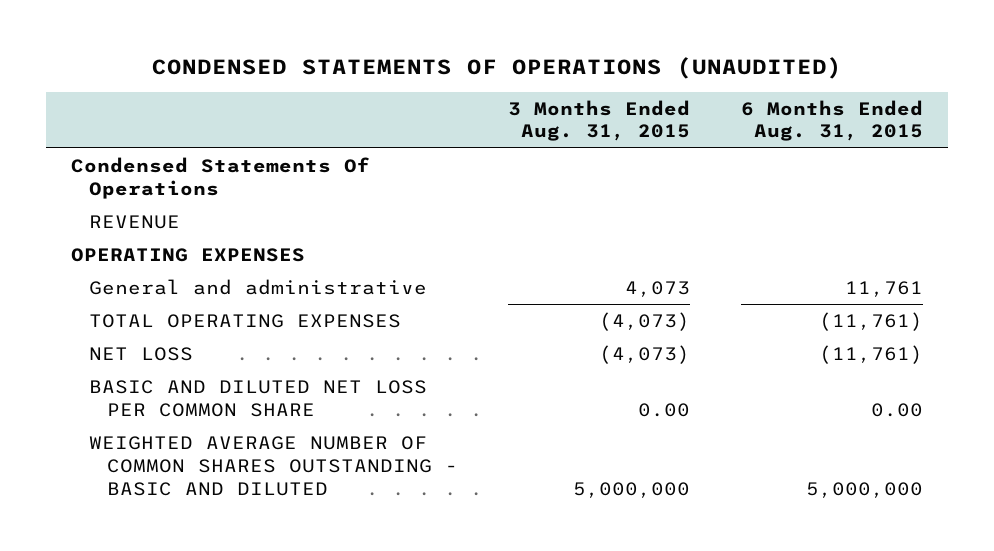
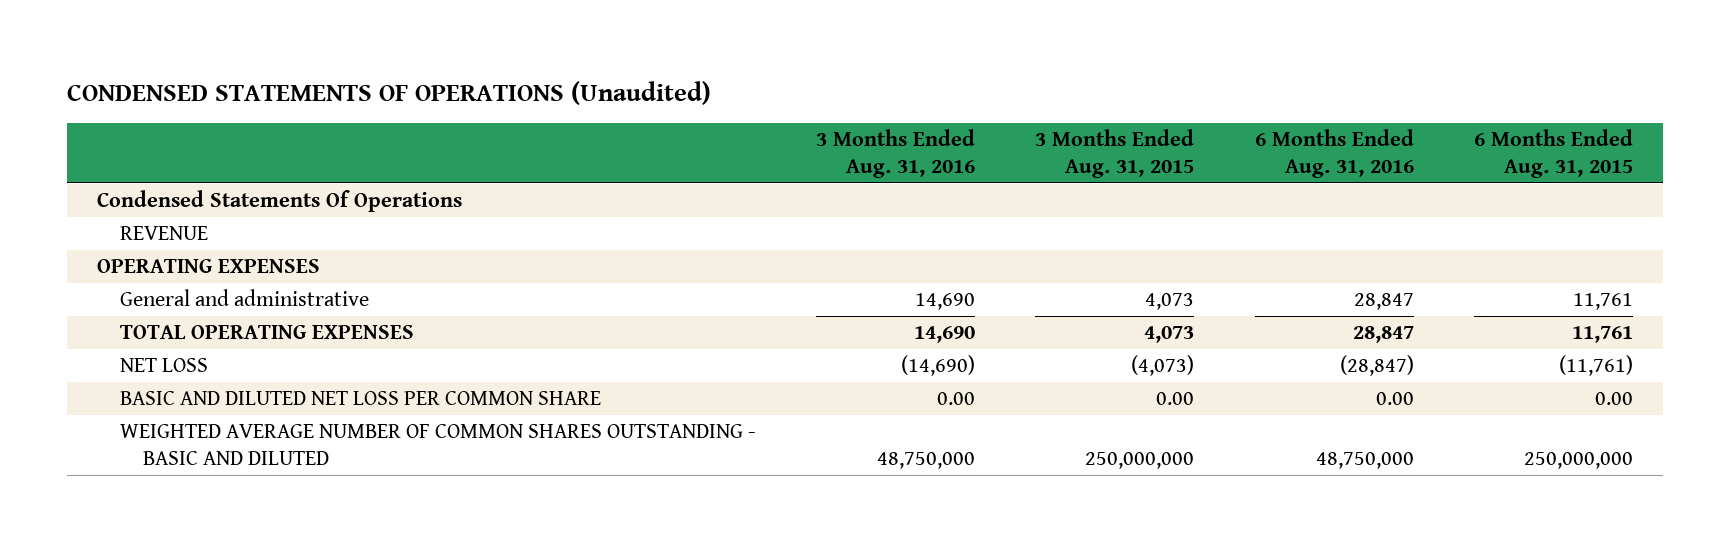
- CONDENSED STATEMENTS OF OPERATIONS (UNAUDITED)
+ CONDENSED STATEMENTS OF OPERATIONS (Unaudited)
- | 3 Months Ended Aug. 31, 2015 | 6 Months Ended Aug. 31, 2015
+ | 3 Months Ended Aug. 31, 2016 | 3 Months Ended Aug. 31, 2015 | 6 Months Ended Aug. 31, 2016 | 6 Months Ended Aug. 31, 2015
- TOTAL OPERATING EXPENSES | (4,073) | (11,761)
+ TOTAL OPERATING EXPENSES | 14,690 | 4,073 | 28,847 | 11,761
- WEIGHTED AVERAGE NUMBER OF COMMON SHARES OUTSTANDING - BASIC AND DILUTED | 5,000,000 | 5,000,000
+ WEIGHTED AVERAGE NUMBER OF COMMON SHARES OUTSTANDING - BASIC AND DILUTED | 48,750,000 | 250,000,000 | 48,750,000 | 250,000,000

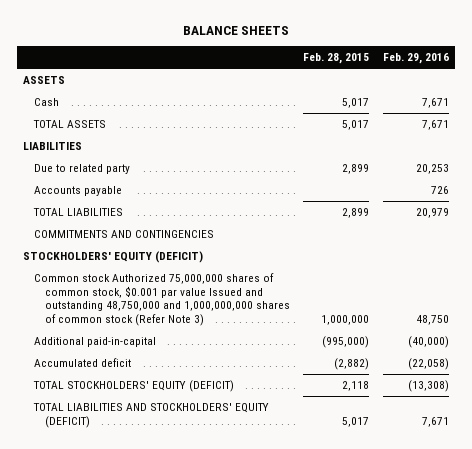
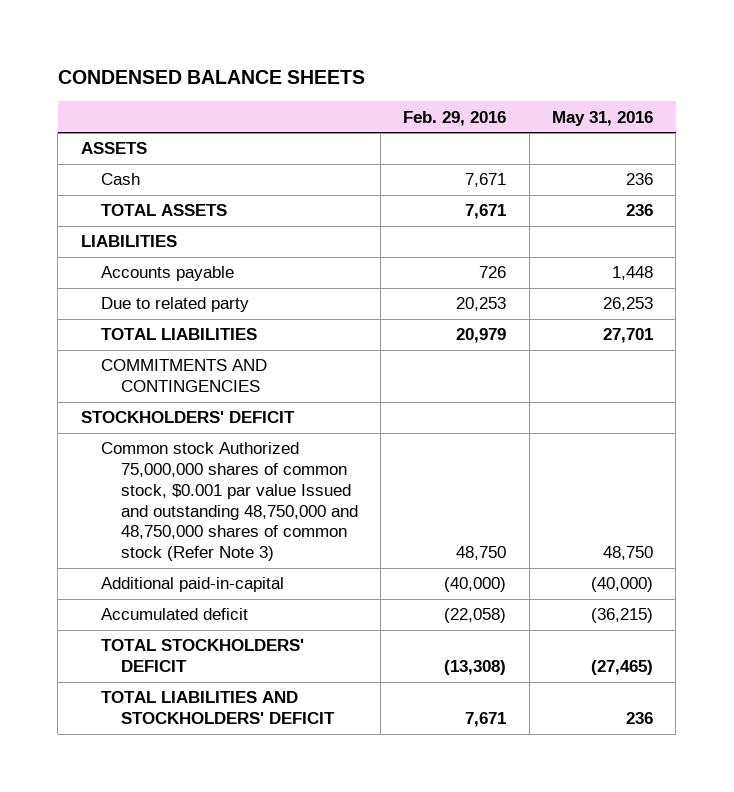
- BALANCE SHEETS
+ CONDENSED BALANCE SHEETS
- | Feb. 28, 2015 | Feb. 29, 2016
+ | Feb. 29, 2016 | May 31, 2016
moved down: Due to related party | 20,253 | 26,253
- STOCKHOLDERS' EQUITY (DEFICIT)
- Common stock Authorized 75,000,000 shares of common stock, $0.001 par value Issued and outstanding 48,750,000 and 1,000,000,000 shares of common stock (Refer Note 3) | 1,000,000 | 48,750
+ STOCKHOLDERS' DEFICIT
+ Common stock Authorized 75,000,000 shares of common stock, $0.001 par value Issued and outstanding 48,750,000 and 48,750,000 shares of common stock (Refer Note 3) | 48,750 | 48,750
- TOTAL STOCKHOLDERS' EQUITY (DEFICIT) | 2,118 | (13,308)
- TOTAL LIABILITIES AND STOCKHOLDERS' EQUITY (DEFICIT) | 5,017 | 7,671
+ TOTAL STOCKHOLDERS' DEFICIT | (13,308) | (27,465)
+ TOTAL LIABILITIES AND STOCKHOLDERS' DEFICIT | 7,671 | 236

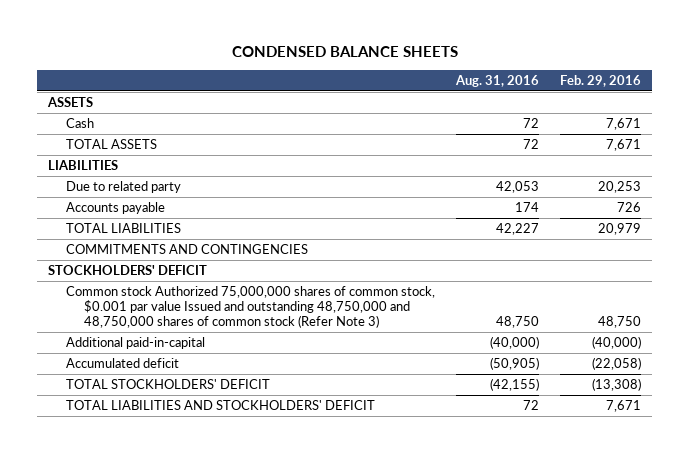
- | Feb. 29, 2016 | May 31, 2016
+ | Aug. 31, 2016 | Feb. 29, 2016
moved down: Accounts payable | 174 | 726

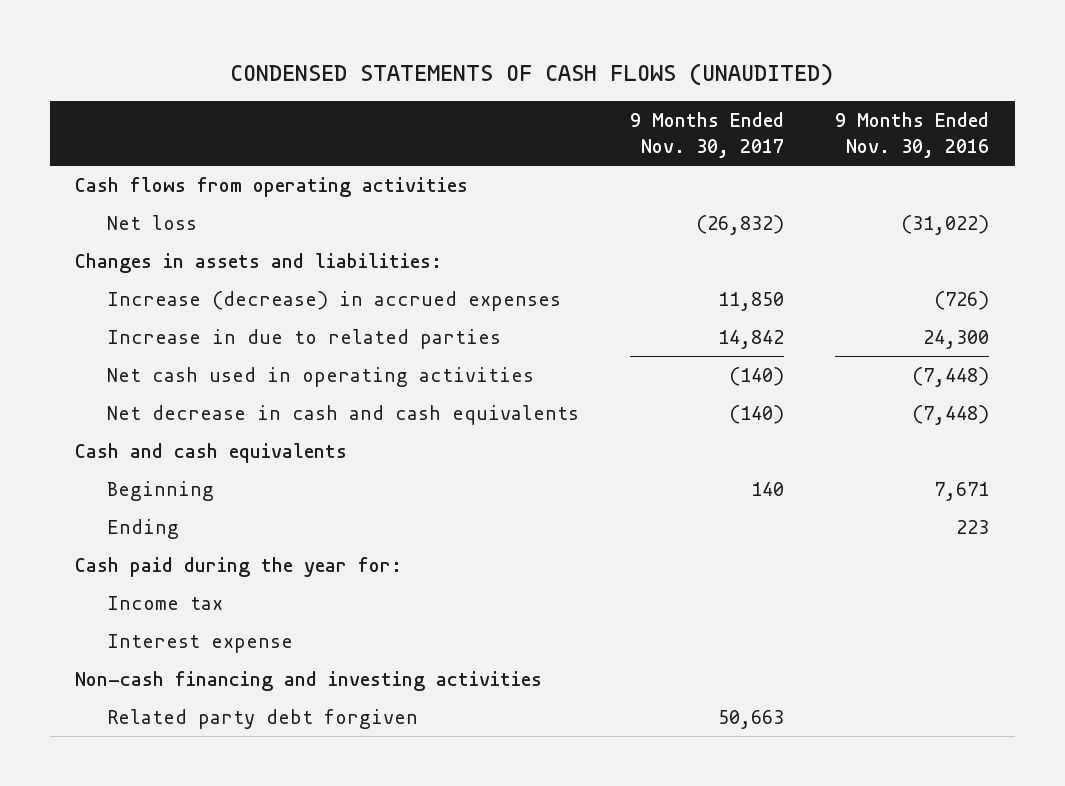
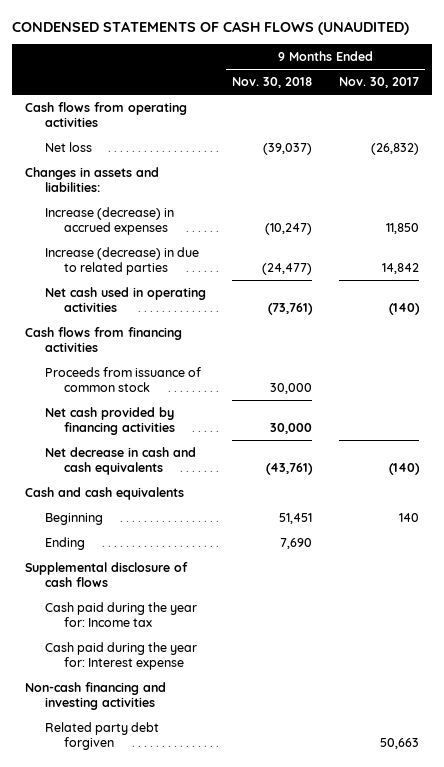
- | 9 Months Ended Nov. 30, 2017 | 9 Months Ended Nov. 30, 2016
+ | 9 Months Ended Nov. 30, 2018 | 9 Months Ended Nov. 30, 2017
- Increase in due to related parties | 14,842 | 24,300
+ Increase (decrease) in due to related parties | (24,477) | 14,842
+ Cash flows from financing activities
+ Proceeds from issuance of common stock | 30,000 |
+ Net cash provided by financing activities | 30,000 |
- Cash paid during the year for:
- Income tax
- Interest expense
+ Supplemental disclosure of cash flows
+ Cash paid during the year for: Income tax
+ Cash paid during the year for: Interest expense

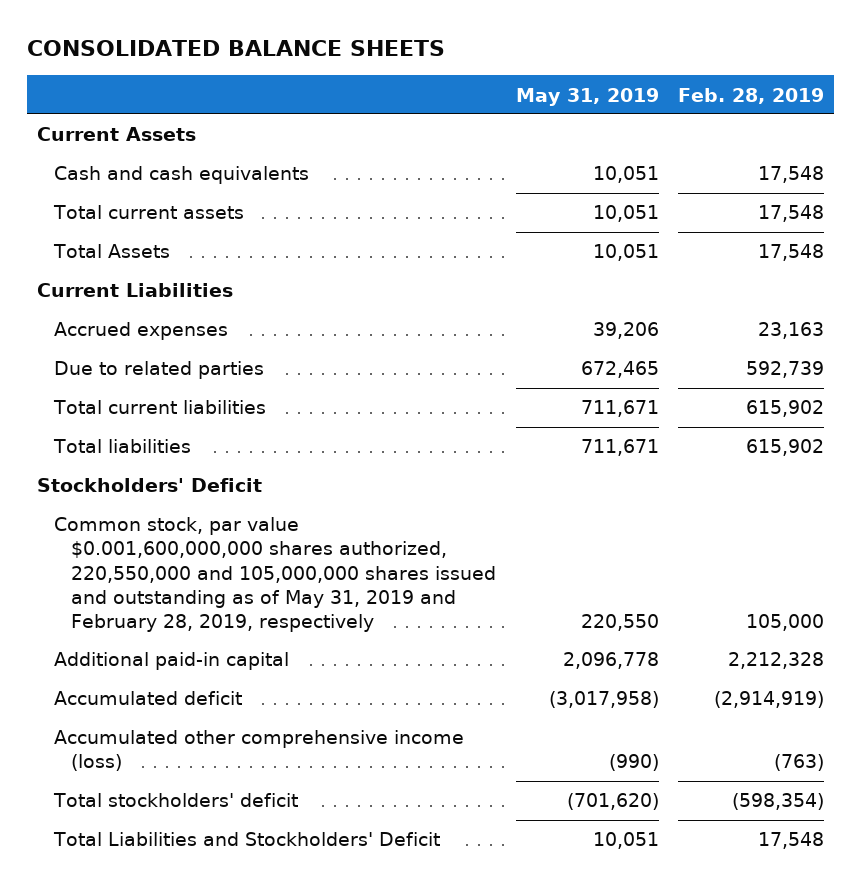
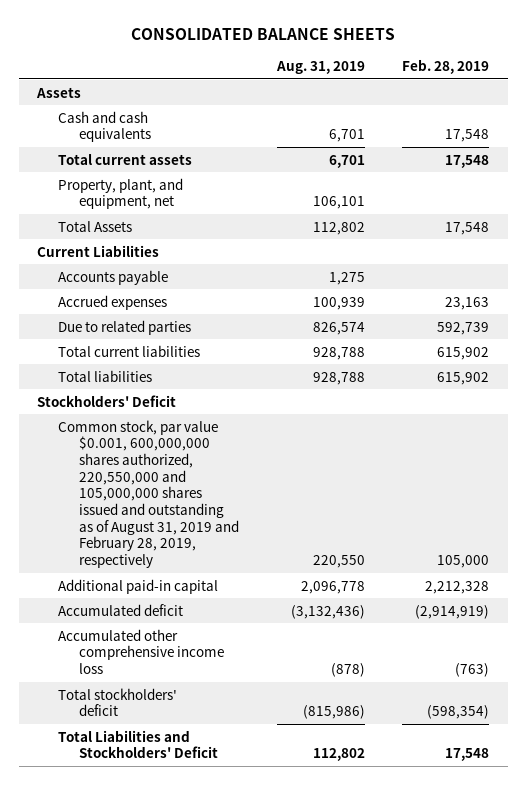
- | May 31, 2019 | Feb. 28, 2019
+ | Aug. 31, 2019 | Feb. 28, 2019
- Current Assets
+ Assets
+ Property, plant, and equipment, net | 106,101 |
+ Accounts payable | 1,275 |
- Common stock, par value $0.001,600,000,000 shares authorized, 220,550,000 and 105,000,000 shares issued and outstanding as of May 31, 2019 and February 28, 2019, respectively | 220,550 | 105,000
+ Common stock, par value $0.001, 600,000,000 shares authorized, 220,550,000 and 105,000,000 shares issued and outstanding as of August 31, 2019 and February 28, 2019, respectively | 220,550 | 105,000
- Accumulated other comprehensive income (loss) | (990) | (763)
+ Accumulated other comprehensive income loss | (878) | (763)

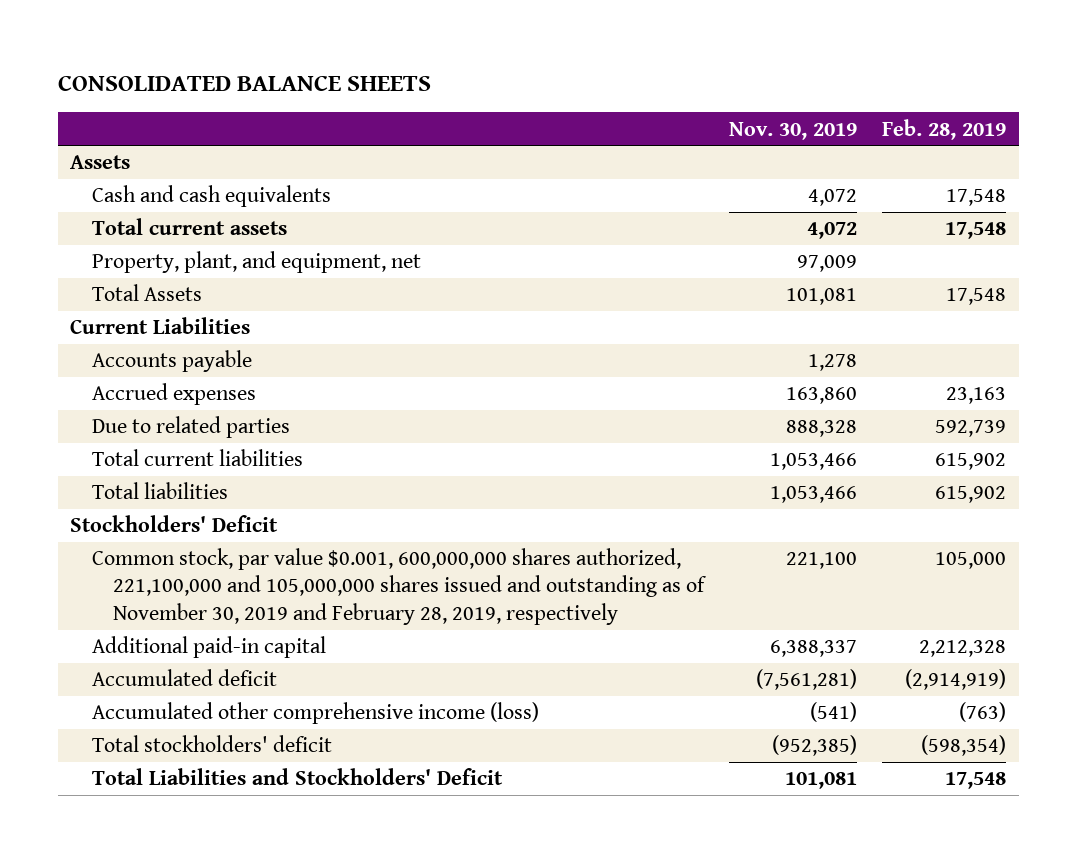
- | Aug. 31, 2019 | Feb. 28, 2019
+ | Nov. 30, 2019 | Feb. 28, 2019
- Common stock, par value $0.001, 600,000,000 shares authorized, 220,550,000 and 105,000,000 shares issued and outstanding as of August 31, 2019 and February 28, 2019, respectively | 220,550 | 105,000
+ Common stock, par value $0.001, 600,000,000 shares authorized, 221,100,000 and 105,000,000 shares issued and outstanding as of November 30, 2019 and February 28, 2019, respectively | 221,100 | 105,000
- Accumulated other comprehensive income loss | (878) | (763)
+ Accumulated other comprehensive income (loss) | (541) | (763)

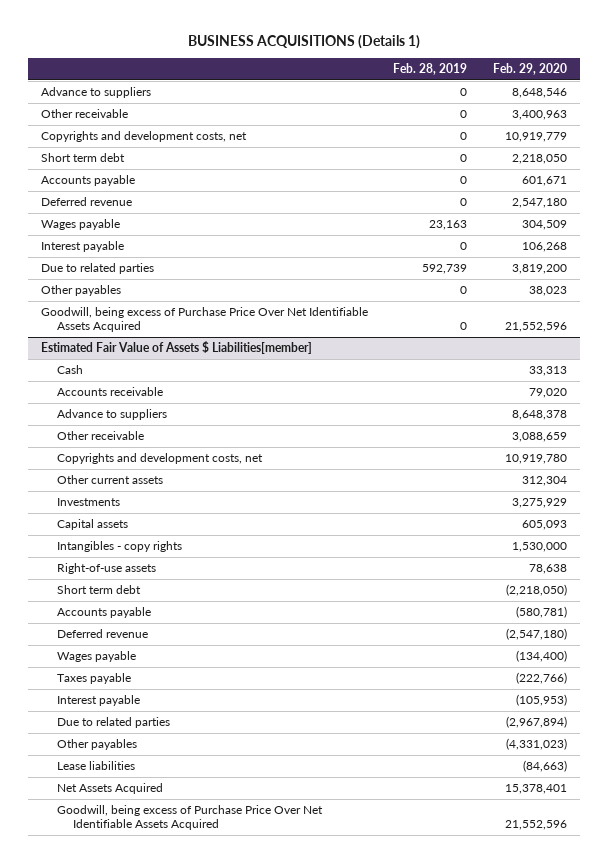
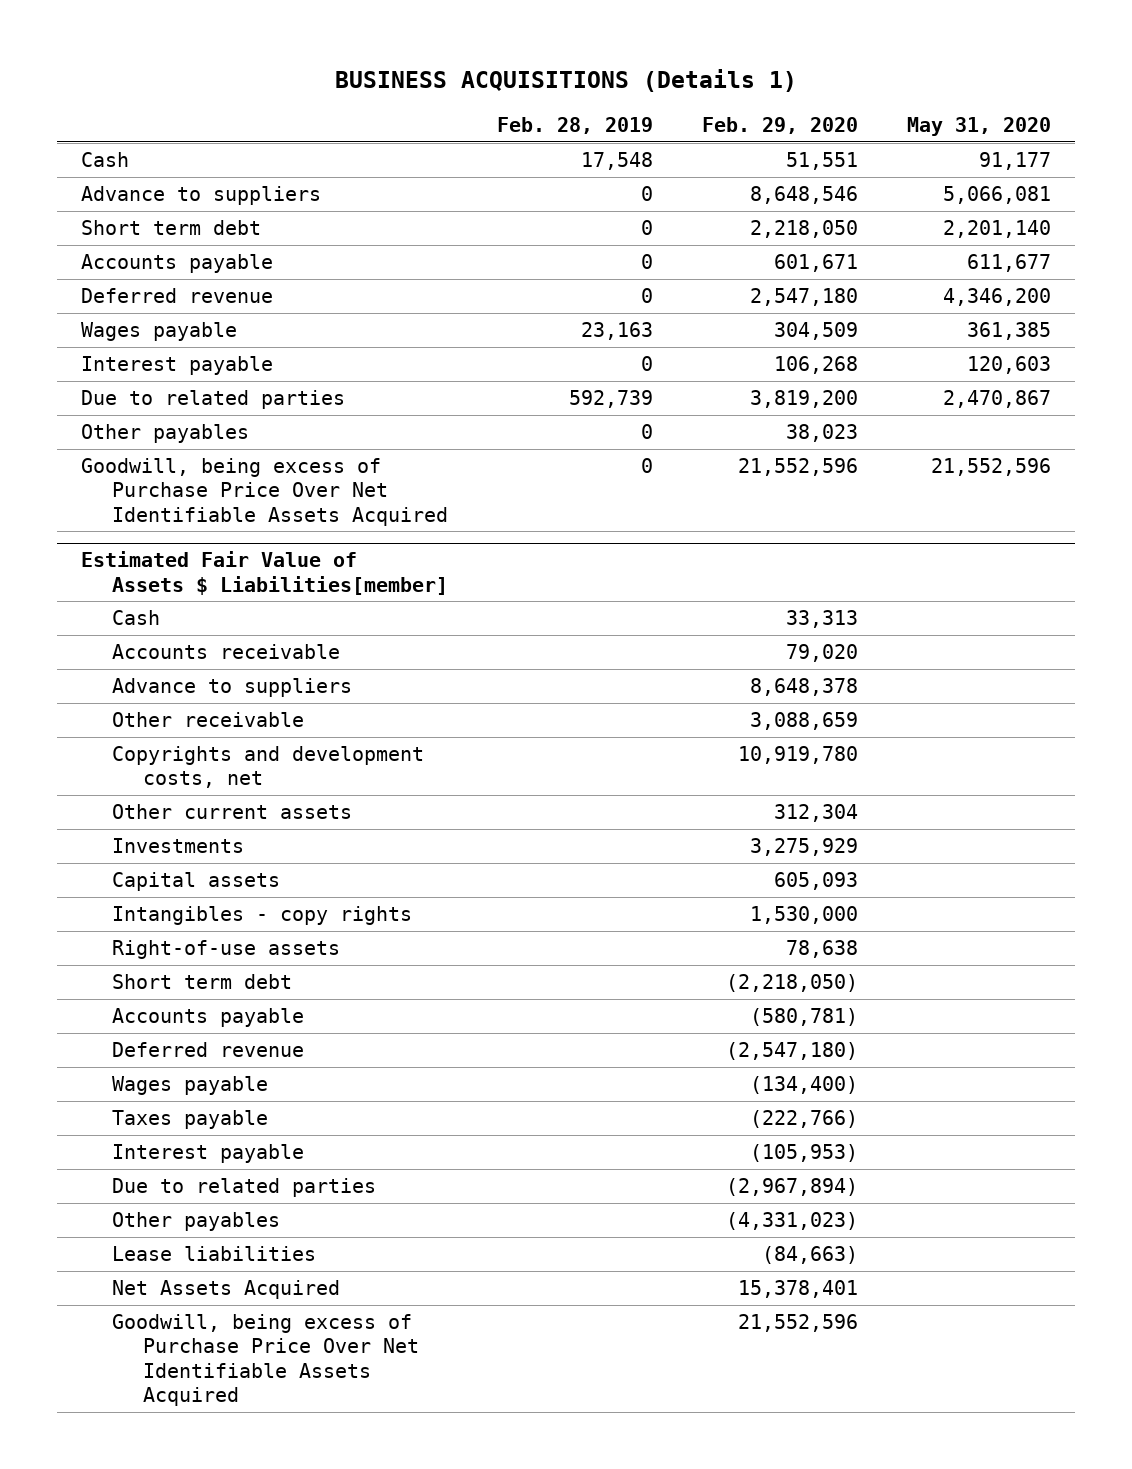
- | Feb. 28, 2019 | Feb. 29, 2020
+ | Feb. 28, 2019 | Feb. 29, 2020 | May 31, 2020
+ Cash | 17,548 | 51,551 | 91,177
- Other receivable | 0 | 3,400,963
- Copyrights and development costs, net | 0 | 10,919,779

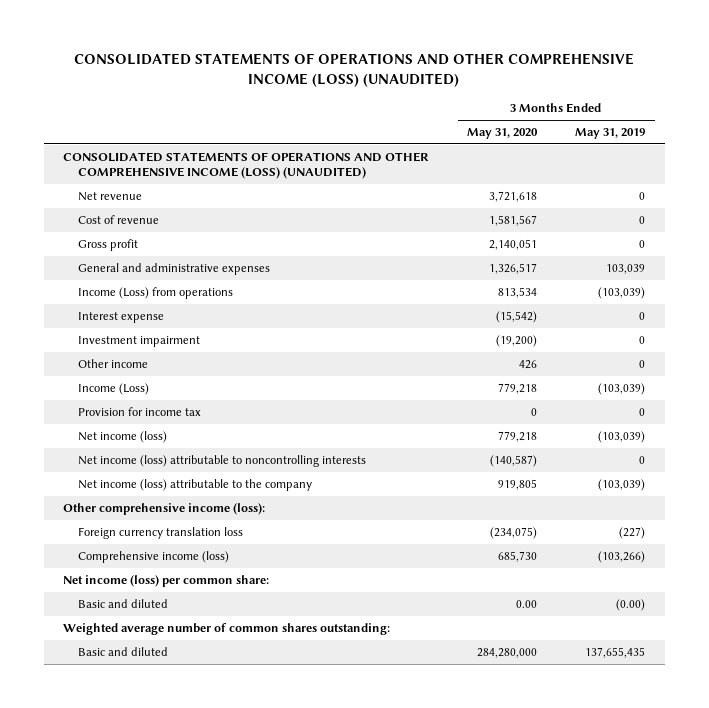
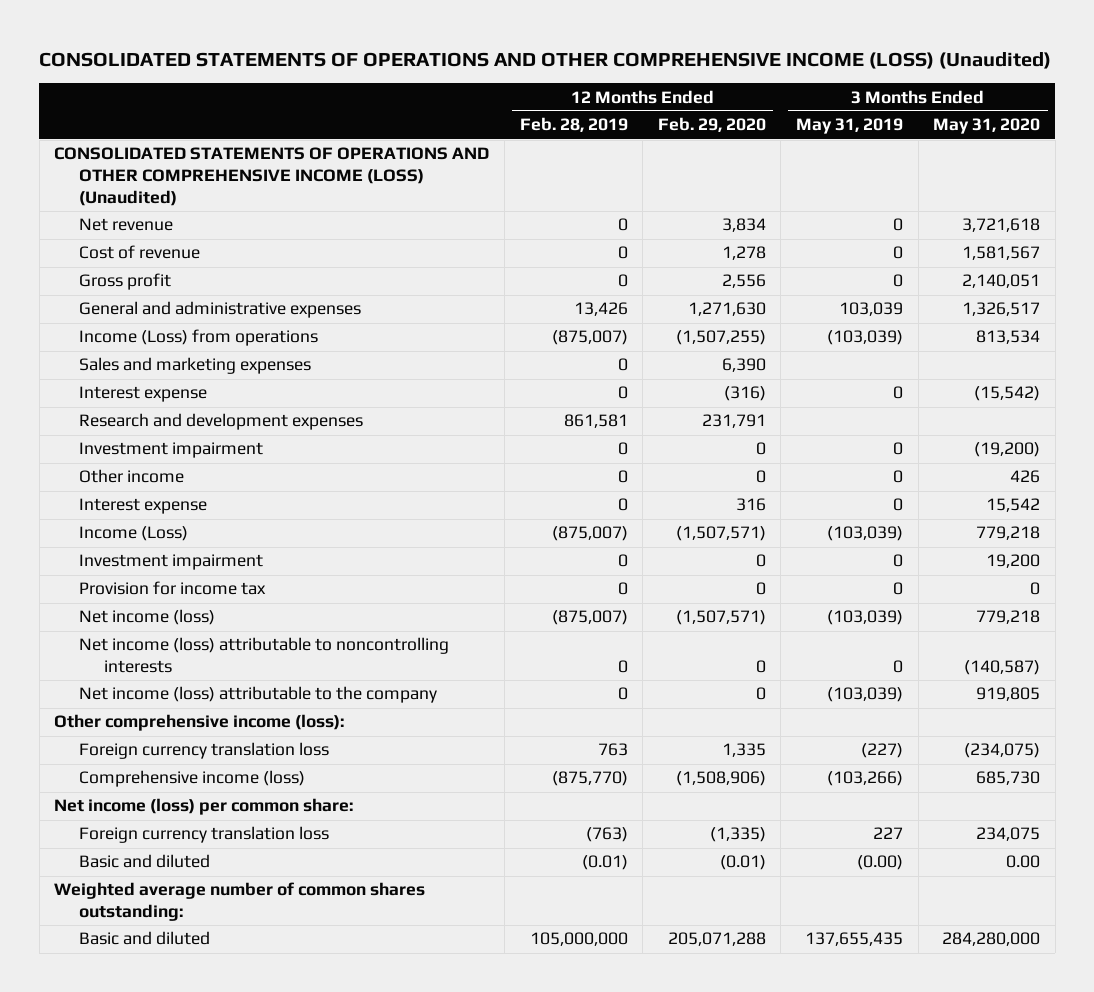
- CONSOLIDATED STATEMENTS OF OPERATIONS AND OTHER COMPREHENSIVE INCOME (LOSS) (UNAUDITED)
+ CONSOLIDATED STATEMENTS OF OPERATIONS AND OTHER COMPREHENSIVE INCOME (LOSS) (Unaudited)
- | 3 Months Ended May 31, 2020 | 3 Months Ended May 31, 2019
+ | 12 Months Ended Feb. 28, 2019 | 12 Months Ended Feb. 29, 2020 | 3 Months Ended May 31, 2019 | 3 Months Ended May 31, 2020
- CONSOLIDATED STATEMENTS OF OPERATIONS AND OTHER COMPREHENSIVE INCOME (LOSS) (UNAUDITED)
+ CONSOLIDATED STATEMENTS OF OPERATIONS AND OTHER COMPREHENSIVE INCOME (LOSS) (Unaudited)
+ Sales and marketing expenses | 0 | 6,390 | |
+ Research and development expenses | 861,581 | 231,791 | |
+ Interest expense | 0 | 316 | 0 | 15,542
+ Investment impairment | 0 | 0 | 0 | 19,200
+ Foreign currency translation loss | (763) | (1,335) | 227 | 234,075

